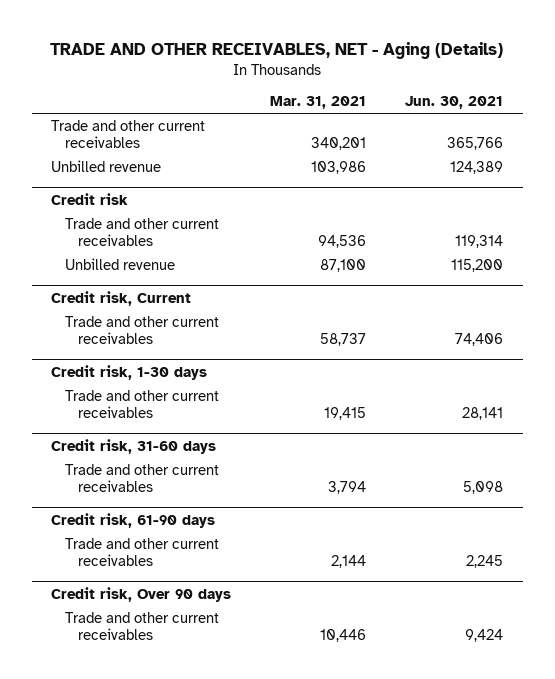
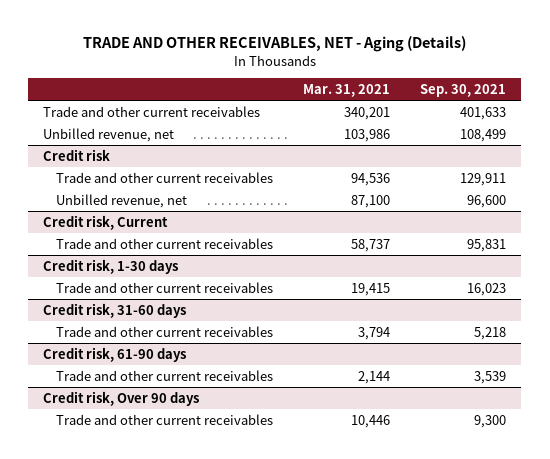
- | Mar. 31, 2021 | Jun. 30, 2021
+ | Mar. 31, 2021 | Sep. 30, 2021
- Unbilled revenue | 103,986 | 124,389
+ Unbilled revenue, net | 103,986 | 108,499
@ Credit risk
- Unbilled revenue | 87,100 | 115,200
+ Unbilled revenue, net | 87,100 | 96,600

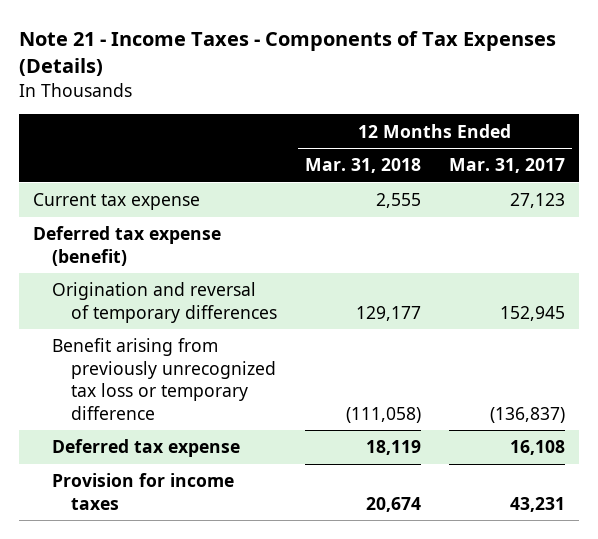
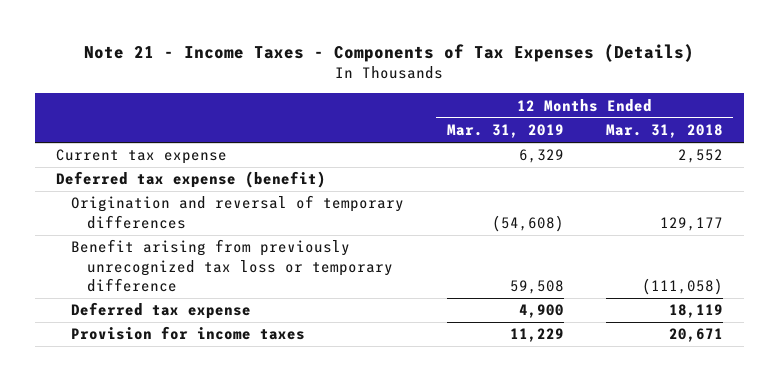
- | 12 Months Ended Mar. 31, 2018 | 12 Months Ended Mar. 31, 2017
+ | 12 Months Ended Mar. 31, 2019 | 12 Months Ended Mar. 31, 2018
- Current tax expense | 2,555 | 27,123
+ Current tax expense | 6,329 | 2,552
- Provision for income taxes | 20,674 | 43,231
+ Provision for income taxes | 11,229 | 20,671

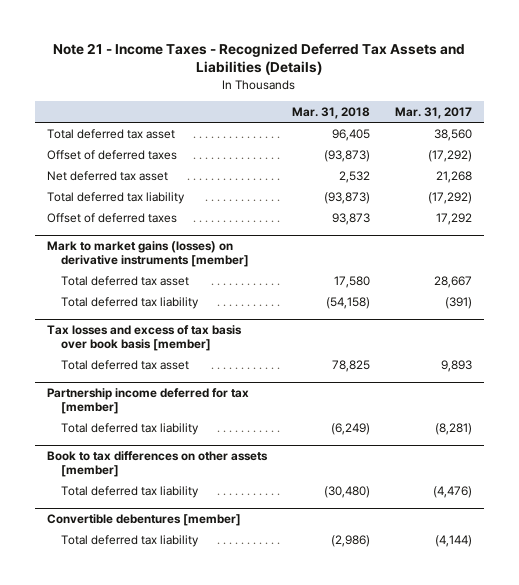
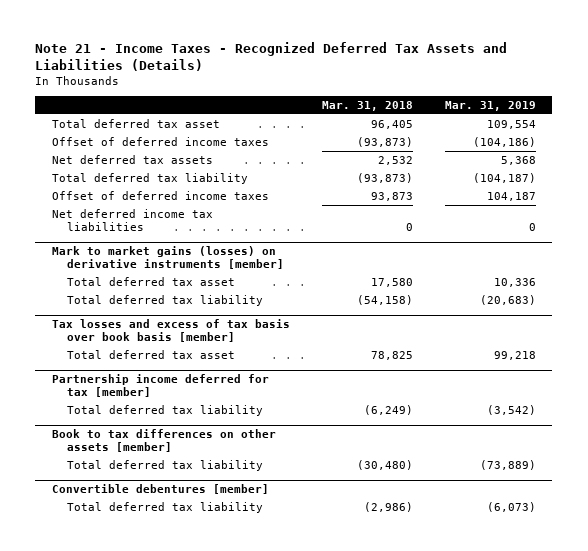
- | Mar. 31, 2018 | Mar. 31, 2017
+ | Mar. 31, 2018 | Mar. 31, 2019
- Offset of deferred taxes | (93,873) | (17,292)
- Net deferred tax asset | 2,532 | 21,268
+ Offset of deferred income taxes | (93,873) | (104,186)
+ Net deferred tax assets | 2,532 | 5,368
- Offset of deferred taxes | 93,873 | 17,292
+ Offset of deferred income taxes | 93,873 | 104,187
+ Net deferred income tax liabilities | 0 | 0

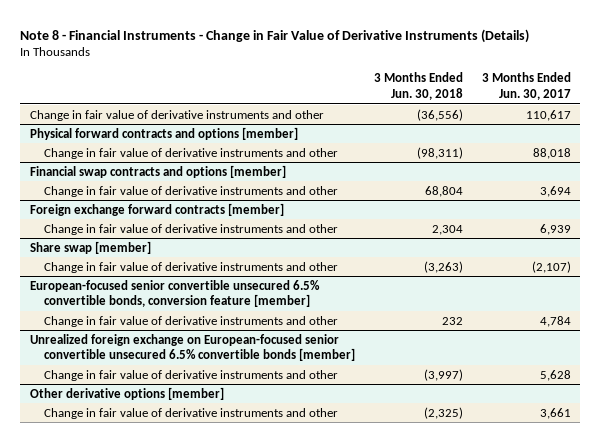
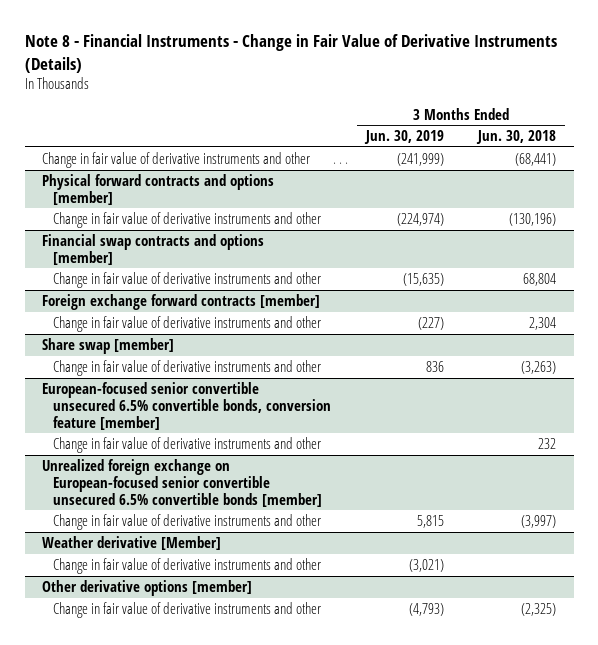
- | 3 Months Ended Jun. 30, 2018 | 3 Months Ended Jun. 30, 2017
+ | 3 Months Ended Jun. 30, 2019 | 3 Months Ended Jun. 30, 2018
- Change in fair value of derivative instruments and other | (36,556) | 110,617
+ Change in fair value of derivative instruments and other | (241,999) | (68,441)
@ Physical forward contracts and options [member]
- Change in fair value of derivative instruments and other | (98,311) | 88,018
+ Change in fair value of derivative instruments and other | (224,974) | (130,196)
+ Weather derivative [Member]
+ Change in fair value of derivative instruments and other | (3,021) |

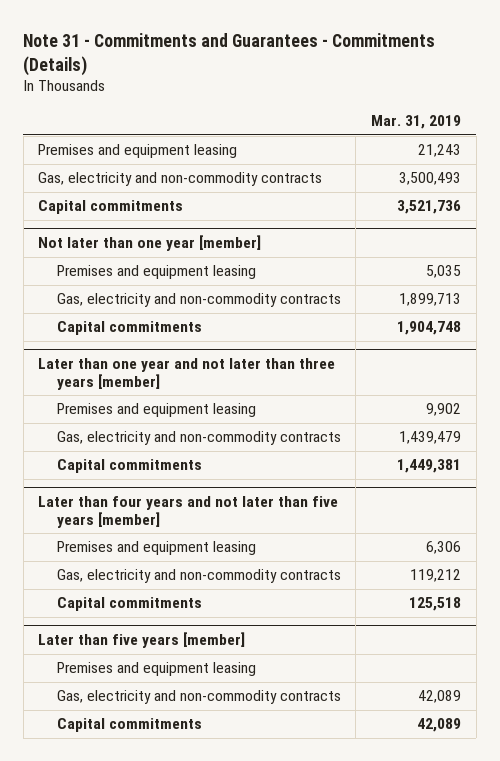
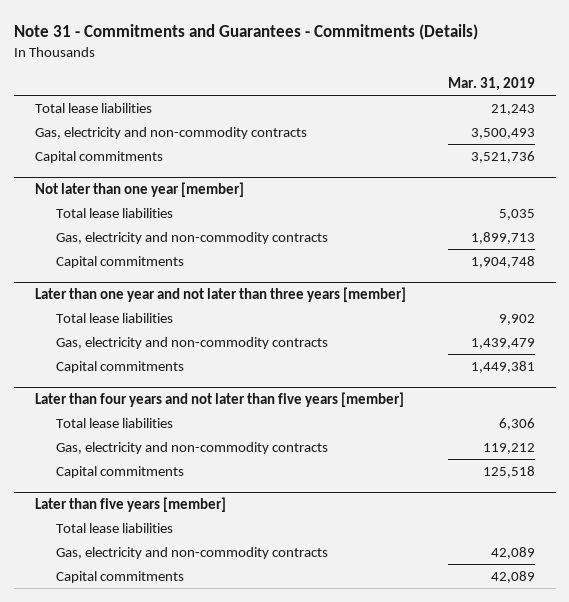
- Premises and equipment leasing | 21,243
+ Total lease liabilities | 21,243
@ Not later than one year [member]
- Premises and equipment leasing | 5,035
+ Total lease liabilities | 5,035
@ Later than one year and not later than three years [member]
- Premises and equipment leasing | 9,902
+ Total lease liabilities | 9,902
@ Later than four years and not later than five years [member]
- Premises and equipment leasing | 6,306
+ Total lease liabilities | 6,306
@ Later than five years [member]
- Premises and equipment leasing
+ Total lease liabilities

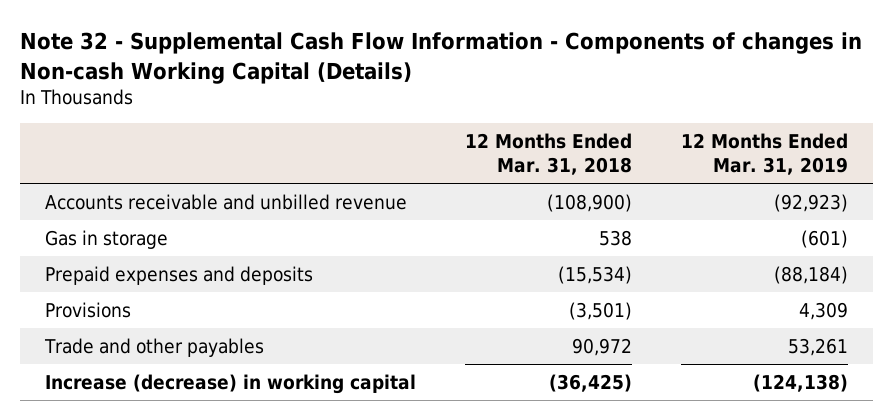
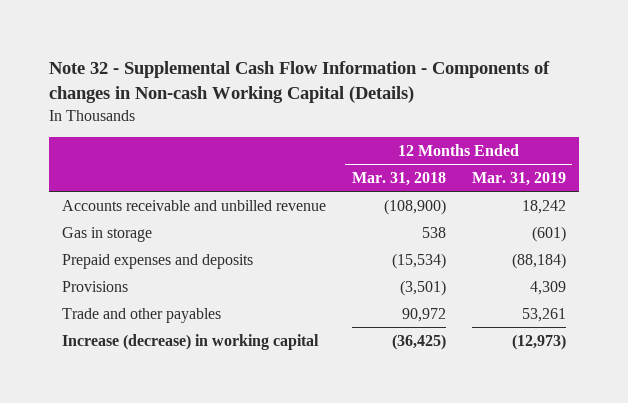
- Accounts receivable and unbilled revenue | (108,900) | (92,923)
+ Accounts receivable and unbilled revenue | (108,900) | 18,242
- Increase (decrease) in working capital | (36,425) | (124,138)
+ Increase (decrease) in working capital | (36,425) | (12,973)

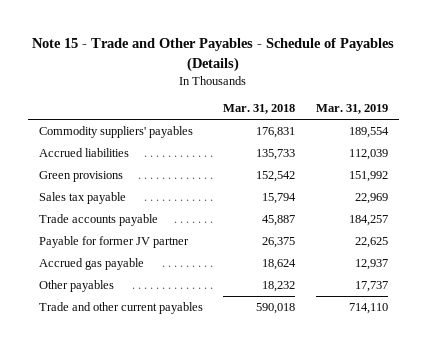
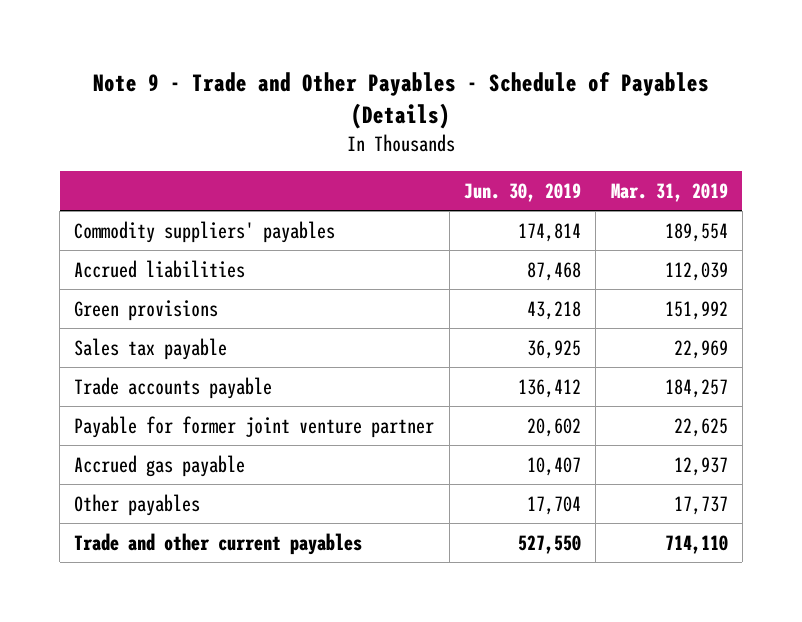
- Note 15 - Trade and Other Payables - Schedule of Payables (Details)
+ Note 9 - Trade and Other Payables - Schedule of Payables (Details)
- | Mar. 31, 2018 | Mar. 31, 2019
+ | Jun. 30, 2019 | Mar. 31, 2019
- Payable for former JV partner | 26,375 | 22,625
+ Payable for former joint venture partner | 20,602 | 22,625

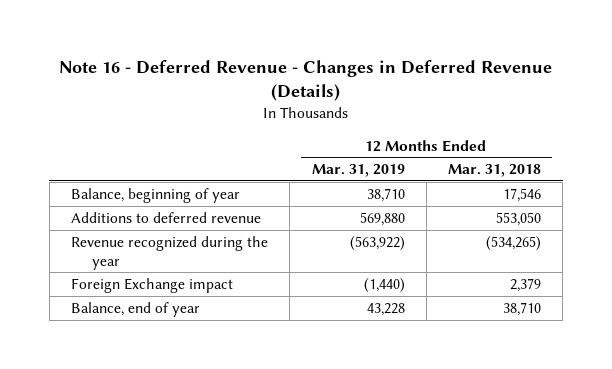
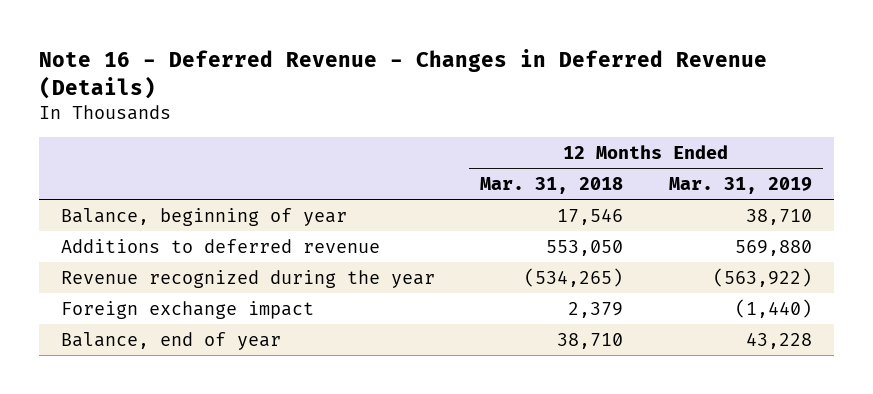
- | 12 Months Ended Mar. 31, 2019 | 12 Months Ended Mar. 31, 2018
+ | 12 Months Ended Mar. 31, 2018 | 12 Months Ended Mar. 31, 2019
- Foreign Exchange impact | (1,440) | 2,379
+ Foreign exchange impact | 2,379 | (1,440)

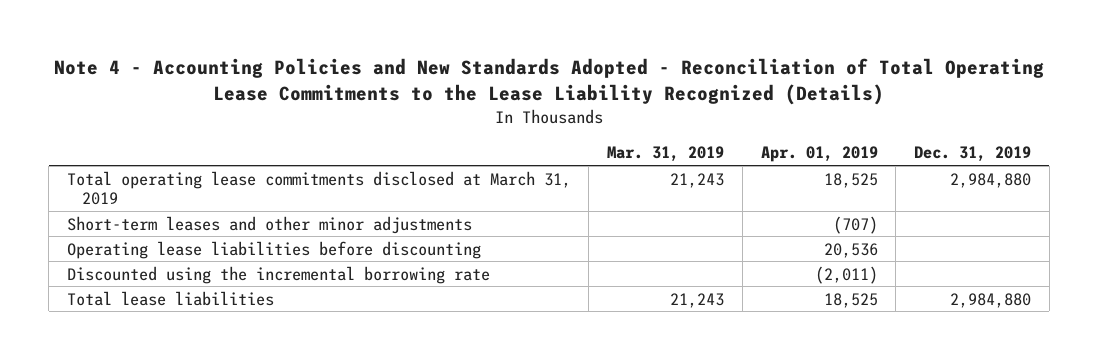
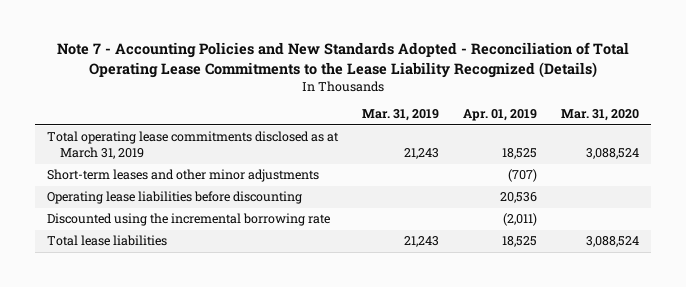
- Note 4 - Accounting Policies and New Standards Adopted - Reconciliation of Total Operating Lease Commitments to the Lease Liability Recognized (Details)
+ Note 7 - Accounting Policies and New Standards Adopted - Reconciliation of Total Operating Lease Commitments to the Lease Liability Recognized (Details)
- | Mar. 31, 2019 | Apr. 01, 2019 | Dec. 31, 2019
+ | Mar. 31, 2019 | Apr. 01, 2019 | Mar. 31, 2020
- Total operating lease commitments disclosed at March 31, 2019 | 21,243 | 18,525 | 2,984,880
+ Total operating lease commitments disclosed as at March 31, 2019 | 21,243 | 18,525 | 3,088,524

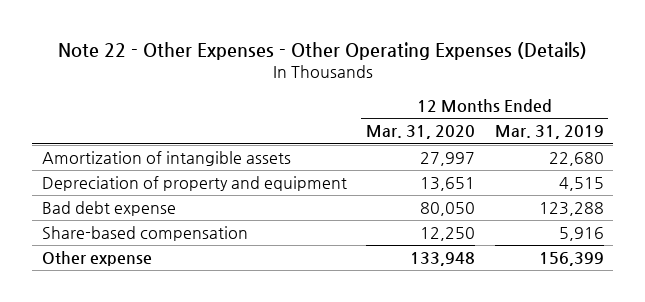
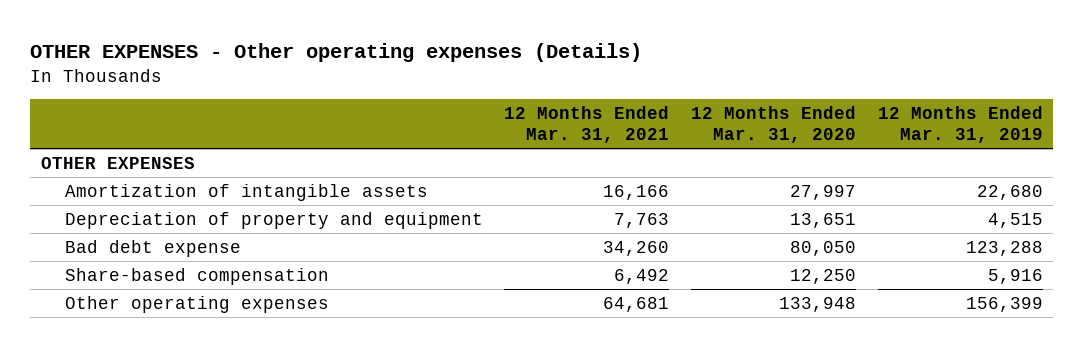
- Note 22 - Other Expenses - Other Operating Expenses (Details)
+ OTHER EXPENSES - Other operating expenses (Details)
- | 12 Months Ended Mar. 31, 2020 | 12 Months Ended Mar. 31, 2019
+ | 12 Months Ended Mar. 31, 2021 | 12 Months Ended Mar. 31, 2020 | 12 Months Ended Mar. 31, 2019
+ OTHER EXPENSES
- Other expense | 133,948 | 156,399
+ Other operating expenses | 64,681 | 133,948 | 156,399

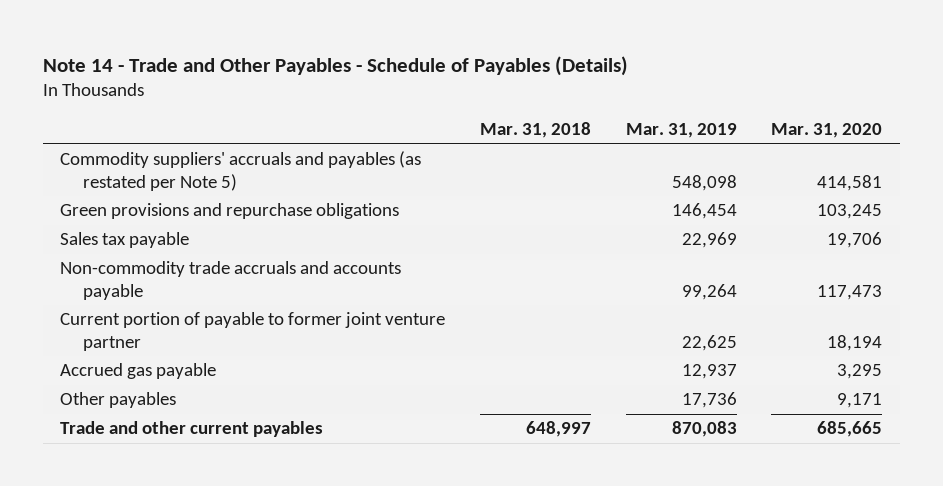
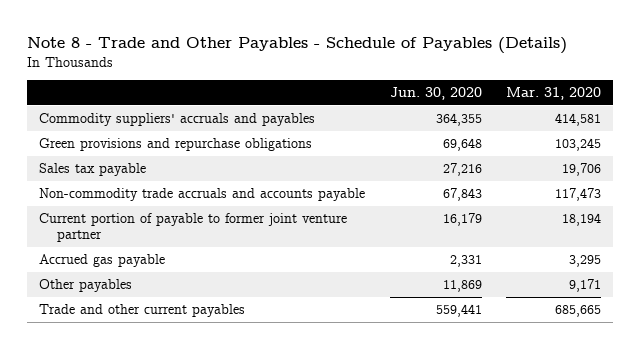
- Note 14 - Trade and Other Payables - Schedule of Payables (Details)
+ Note 8 - Trade and Other Payables - Schedule of Payables (Details)
- | Mar. 31, 2018 | Mar. 31, 2019 | Mar. 31, 2020
+ | Jun. 30, 2020 | Mar. 31, 2020
- Commodity suppliers' accruals and payables (as restated per Note 5) | | 548,098 | 414,581
+ Commodity suppliers' accruals and payables | 364,355 | 414,581

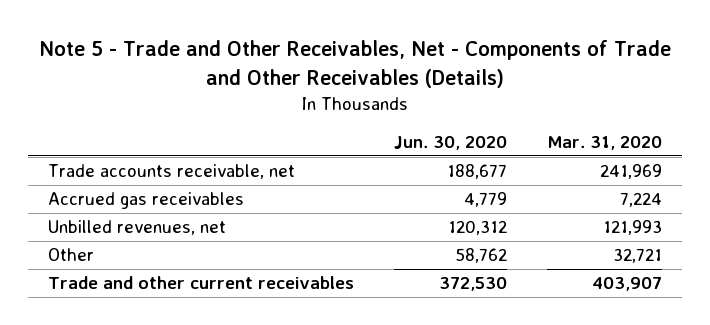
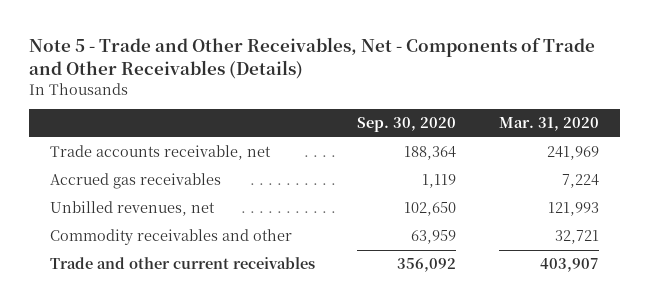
- | Jun. 30, 2020 | Mar. 31, 2020
+ | Sep. 30, 2020 | Mar. 31, 2020
- Other | 58,762 | 32,721
+ Commodity receivables and other | 63,959 | 32,721

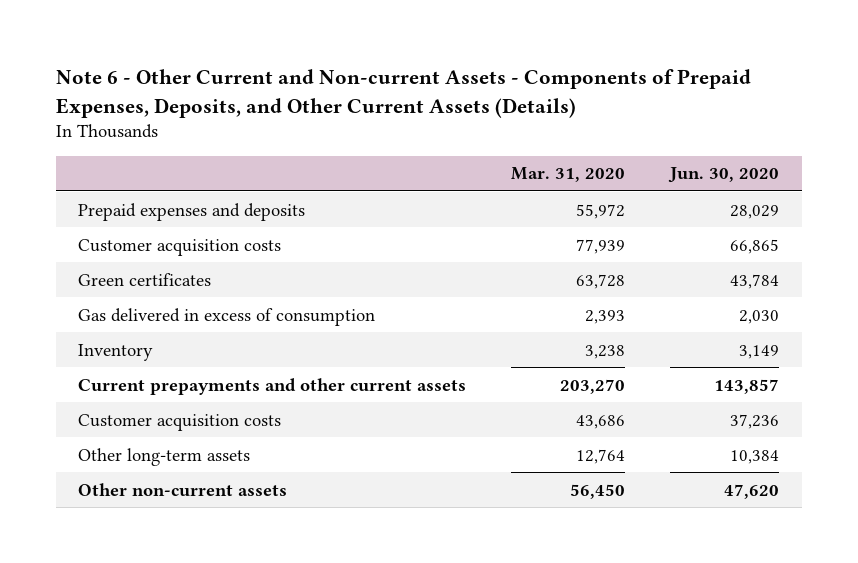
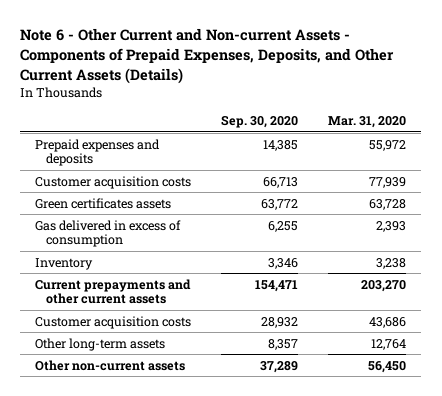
- | Mar. 31, 2020 | Jun. 30, 2020
+ | Sep. 30, 2020 | Mar. 31, 2020
- Green certificates | 63,728 | 43,784
+ Green certificates assets | 63,772 | 63,728

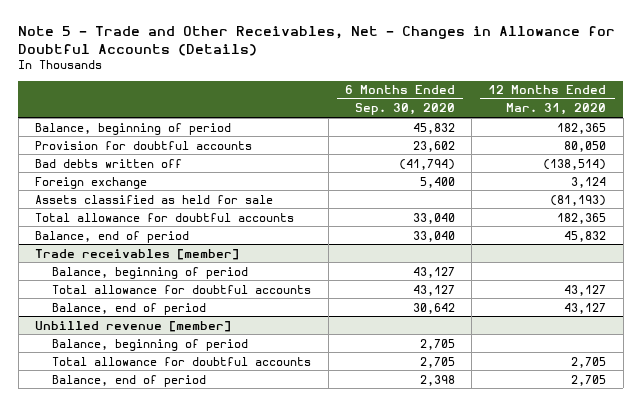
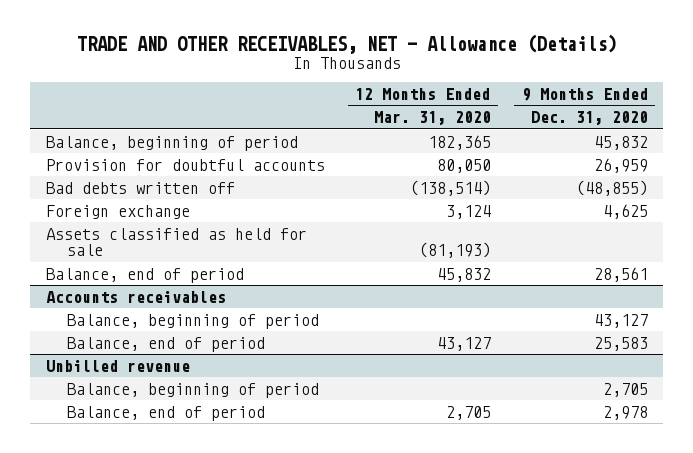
- Note 5 - Trade and Other Receivables, Net - Changes in Allowance for Doubtful Accounts (Details)
+ TRADE AND OTHER RECEIVABLES, NET - Allowance (Details)
- | 6 Months Ended Sep. 30, 2020 | 12 Months Ended Mar. 31, 2020
+ | 12 Months Ended Mar. 31, 2020 | 9 Months Ended Dec. 31, 2020
- Total allowance for doubtful accounts | 33,040 | 182,365
- Trade receivables [member]
+ Accounts receivables
- Total allowance for doubtful accounts | 43,127 | 43,127
- Unbilled revenue [member]
+ Unbilled revenue
- Total allowance for doubtful accounts | 2,705 | 2,705

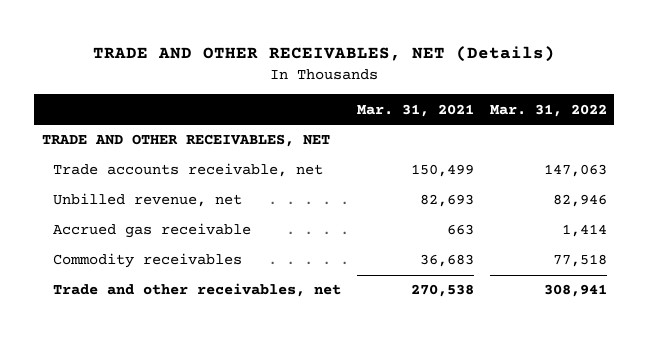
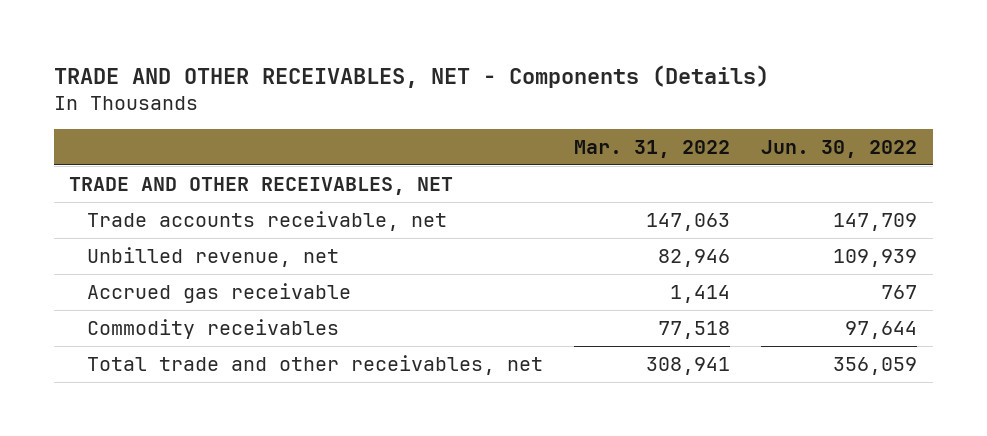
- TRADE AND OTHER RECEIVABLES, NET (Details)
+ TRADE AND OTHER RECEIVABLES, NET - Components (Details)
- | Mar. 31, 2021 | Mar. 31, 2022
+ | Mar. 31, 2022 | Jun. 30, 2022
- Trade and other receivables, net | 270,538 | 308,941
+ Total trade and other receivables, net | 308,941 | 356,059

